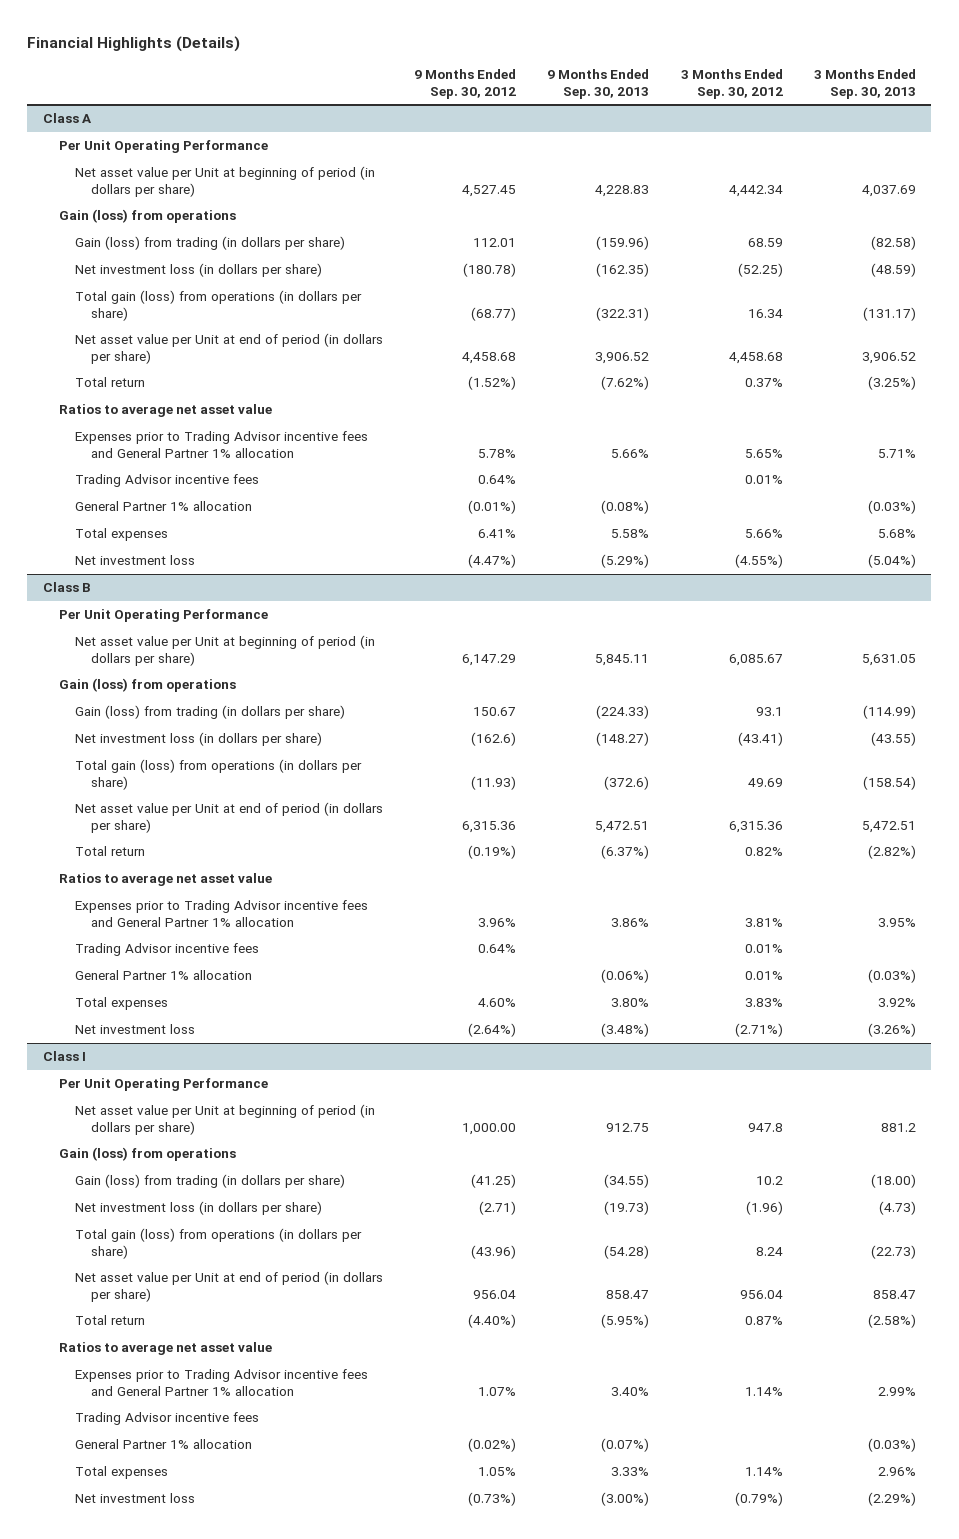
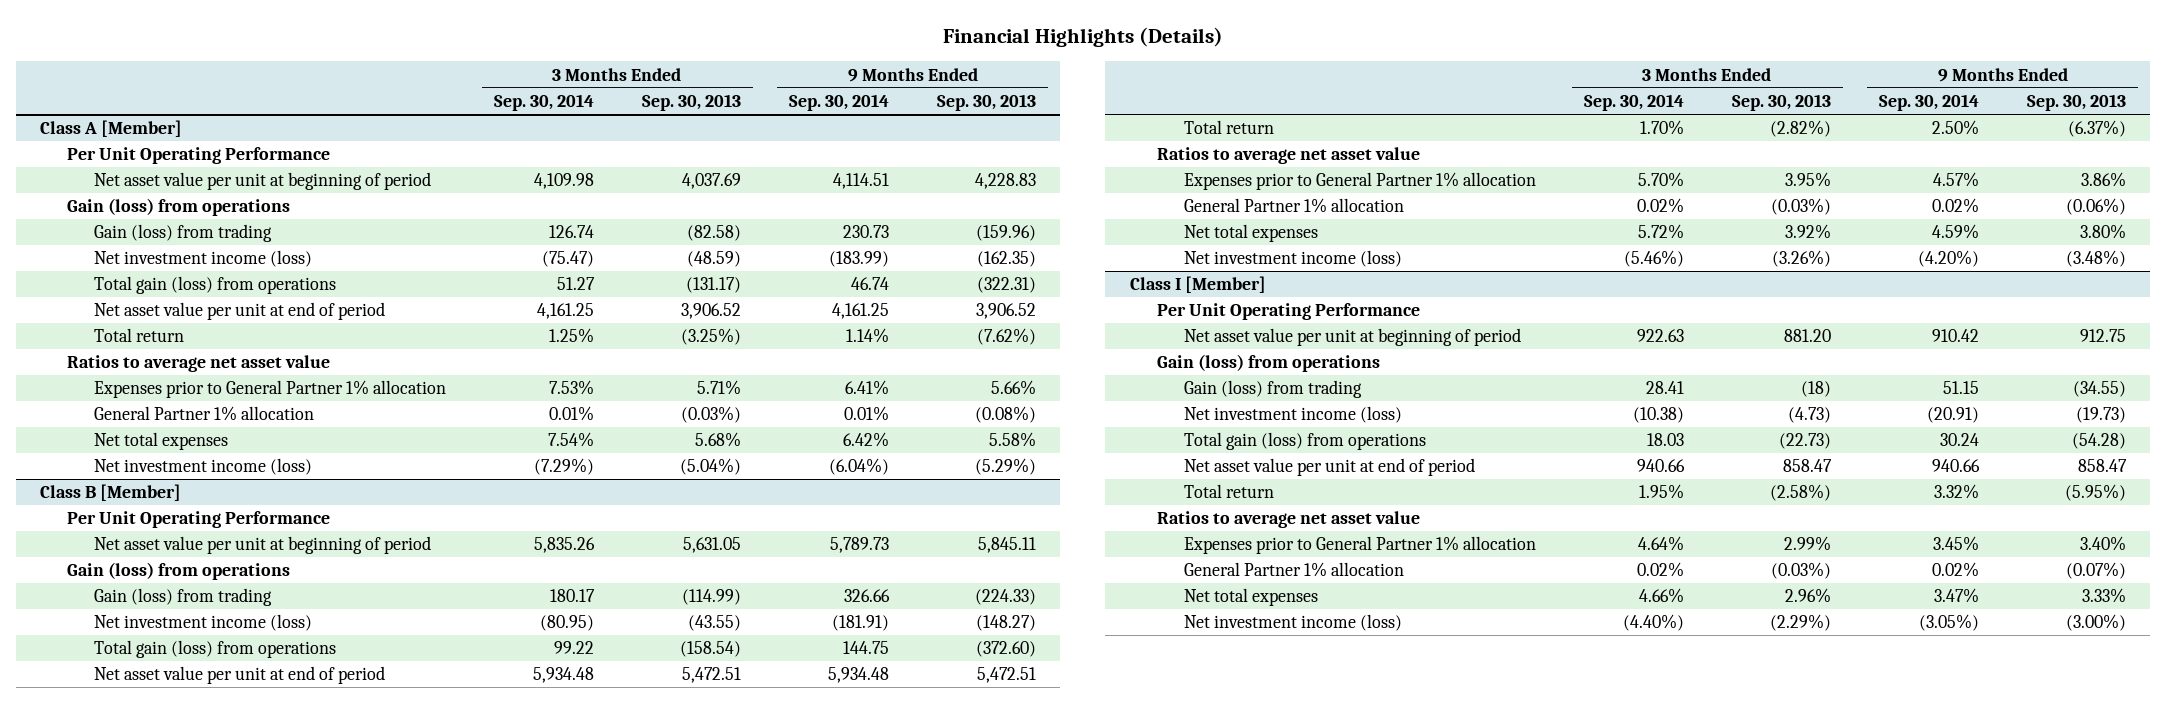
- | 9 Months Ended Sep. 30, 2012 | 9 Months Ended Sep. 30, 2013 | 3 Months Ended Sep. 30, 2012 | 3 Months Ended Sep. 30, 2013
+ | 3 Months Ended Sep. 30, 2014 | 3 Months Ended Sep. 30, 2013 | 9 Months Ended Sep. 30, 2014 | 9 Months Ended Sep. 30, 2013
- Class A
+ Class A [Member]
- Net asset value per Unit at beginning of period (in dollars per share) | 4,527.45 | 4,228.83 | 4,442.34 | 4,037.69
+ Net asset value per unit at beginning of period | 4,109.98 | 4,037.69 | 4,114.51 | 4,228.83
- Gain (loss) from trading (in dollars per share) | 112.01 | (159.96) | 68.59 | (82.58)
- Net investment loss (in dollars per share) | (180.78) | (162.35) | (52.25) | (48.59)
- Total gain (loss) from operations (in dollars per share) | (68.77) | (322.31) | 16.34 | (131.17)
- Net asset value per Unit at end of period (in dollars per share) | 4,458.68 | 3,906.52 | 4,458.68 | 3,906.52
+ Gain (loss) from trading | 126.74 | (82.58) | 230.73 | (159.96)
+ Net investment income (loss) | (75.47) | (48.59) | (183.99) | (162.35)
+ Total gain (loss) from operations | 51.27 | (131.17) | 46.74 | (322.31)
+ Net asset value per unit at end of period | 4,161.25 | 3,906.52 | 4,161.25 | 3,906.52
- Expenses prior to Trading Advisor incentive fees and General Partner 1% allocation | 5.78% | 5.66% | 5.65% | 5.71%
- Trading Advisor incentive fees | 0.64% | | 0.01% |
+ Expenses prior to General Partner 1% allocation | 7.53% | 5.71% | 6.41% | 5.66%
- Total expenses | 6.41% | 5.58% | 5.66% | 5.68%
- Net investment loss | (4.47%) | (5.29%) | (4.55%) | (5.04%)
- Class B
+ Net total expenses | 7.54% | 5.68% | 6.42% | 5.58%
+ Net investment income (loss) | (7.29%) | (5.04%) | (6.04%) | (5.29%)
+ Class B [Member]
- Net asset value per Unit at beginning of period (in dollars per share) | 6,147.29 | 5,845.11 | 6,085.67 | 5,631.05
+ Net asset value per unit at beginning of period | 5,835.26 | 5,631.05 | 5,789.73 | 5,845.11
- Gain (loss) from trading (in dollars per share) | 150.67 | (224.33) | 93.1 | (114.99)
- Net investment loss (in dollars per share) | (162.6) | (148.27) | (43.41) | (43.55)
- Total gain (loss) from operations (in dollars per share) | (11.93) | (372.6) | 49.69 | (158.54)
- Net asset value per Unit at end of period (in dollars per share) | 6,315.36 | 5,472.51 | 6,315.36 | 5,472.51
+ Gain (loss) from trading | 180.17 | (114.99) | 326.66 | (224.33)
+ Net investment income (loss) | (80.95) | (43.55) | (181.91) | (148.27)
+ Total gain (loss) from operations | 99.22 | (158.54) | 144.75 | (372.60)
+ Net asset value per unit at end of period | 5,934.48 | 5,472.51 | 5,934.48 | 5,472.51
- Expenses prior to Trading Advisor incentive fees and General Partner 1% allocation | 3.96% | 3.86% | 3.81% | 3.95%
- Trading Advisor incentive fees | 0.64% | | 0.01% |
+ Expenses prior to General Partner 1% allocation | 5.70% | 3.95% | 4.57% | 3.86%
- Total expenses | 4.60% | 3.80% | 3.83% | 3.92%
- Net investment loss | (2.64%) | (3.48%) | (2.71%) | (3.26%)
- Class I
+ Net total expenses | 5.72% | 3.92% | 4.59% | 3.80%
+ Net investment income (loss) | (5.46%) | (3.26%) | (4.20%) | (3.48%)
+ Class I [Member]
- Net asset value per Unit at beginning of period (in dollars per share) | 1,000.00 | 912.75 | 947.8 | 881.2
+ Net asset value per unit at beginning of period | 922.63 | 881.20 | 910.42 | 912.75
- Gain (loss) from trading (in dollars per share) | (41.25) | (34.55) | 10.2 | (18.00)
- Net investment loss (in dollars per share) | (2.71) | (19.73) | (1.96) | (4.73)
- Total gain (loss) from operations (in dollars per share) | (43.96) | (54.28) | 8.24 | (22.73)
- Net asset value per Unit at end of period (in dollars per share) | 956.04 | 858.47 | 956.04 | 858.47
+ Gain (loss) from trading | 28.41 | (18) | 51.15 | (34.55)
+ Net investment income (loss) | (10.38) | (4.73) | (20.91) | (19.73)
+ Total gain (loss) from operations | 18.03 | (22.73) | 30.24 | (54.28)
+ Net asset value per unit at end of period | 940.66 | 858.47 | 940.66 | 858.47
- Expenses prior to Trading Advisor incentive fees and General Partner 1% allocation | 1.07% | 3.40% | 1.14% | 2.99%
- Trading Advisor incentive fees
+ Expenses prior to General Partner 1% allocation | 4.64% | 2.99% | 3.45% | 3.40%
- Total expenses | 1.05% | 3.33% | 1.14% | 2.96%
- Net investment loss | (0.73%) | (3.00%) | (0.79%) | (2.29%)
+ Net total expenses | 4.66% | 2.96% | 3.47% | 3.33%
+ Net investment income (loss) | (4.40%) | (2.29%) | (3.05%) | (3.00%)

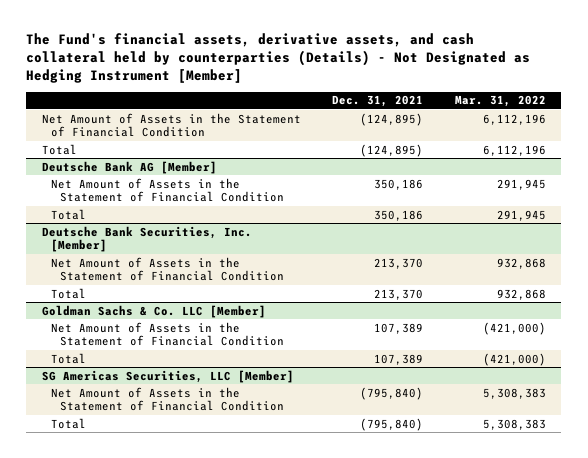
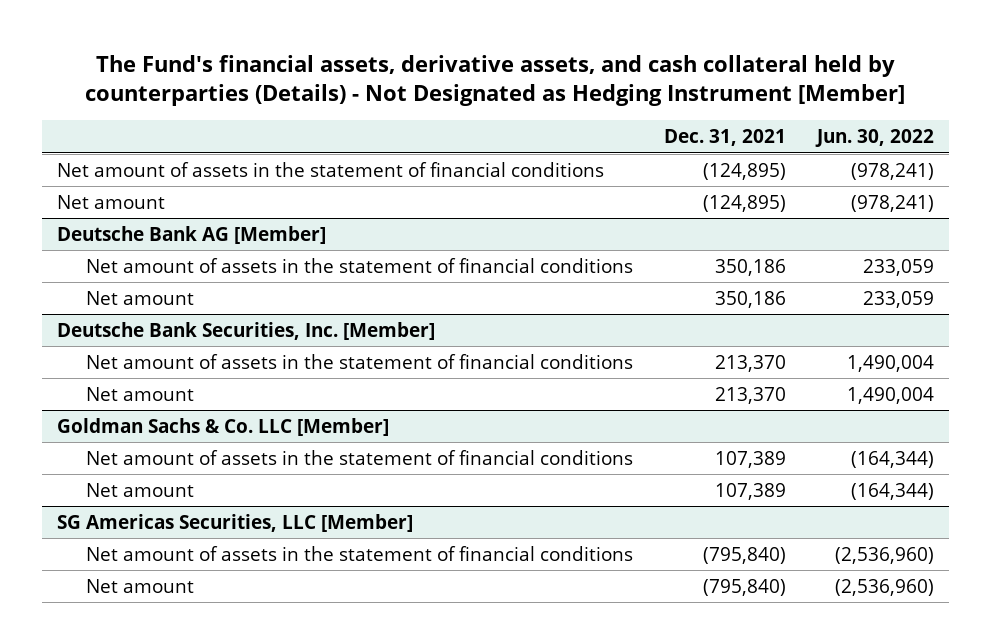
- | Dec. 31, 2021 | Mar. 31, 2022
+ | Dec. 31, 2021 | Jun. 30, 2022
- Net Amount of Assets in the Statement of Financial Condition | (124,895) | 6,112,196
- Total | (124,895) | 6,112,196
+ Net amount of assets in the statement of financial conditions | (124,895) | (978,241)
+ Net amount | (124,895) | (978,241)
@ Deutsche Bank AG [Member]
- Net Amount of Assets in the Statement of Financial Condition | 350,186 | 291,945
- Total | 350,186 | 291,945
+ Net amount of assets in the statement of financial conditions | 350,186 | 233,059
+ Net amount | 350,186 | 233,059
@ Deutsche Bank Securities, Inc. [Member]
- Net Amount of Assets in the Statement of Financial Condition | 213,370 | 932,868
- Total | 213,370 | 932,868
+ Net amount of assets in the statement of financial conditions | 213,370 | 1,490,004
+ Net amount | 213,370 | 1,490,004
@ Goldman Sachs & Co. LLC [Member]
- Net Amount of Assets in the Statement of Financial Condition | 107,389 | (421,000)
- Total | 107,389 | (421,000)
+ Net amount of assets in the statement of financial conditions | 107,389 | (164,344)
+ Net amount | 107,389 | (164,344)
@ SG Americas Securities, LLC [Member]
- Net Amount of Assets in the Statement of Financial Condition | (795,840) | 5,308,383
- Total | (795,840) | 5,308,383
+ Net amount of assets in the statement of financial conditions | (795,840) | (2,536,960)
+ Net amount | (795,840) | (2,536,960)

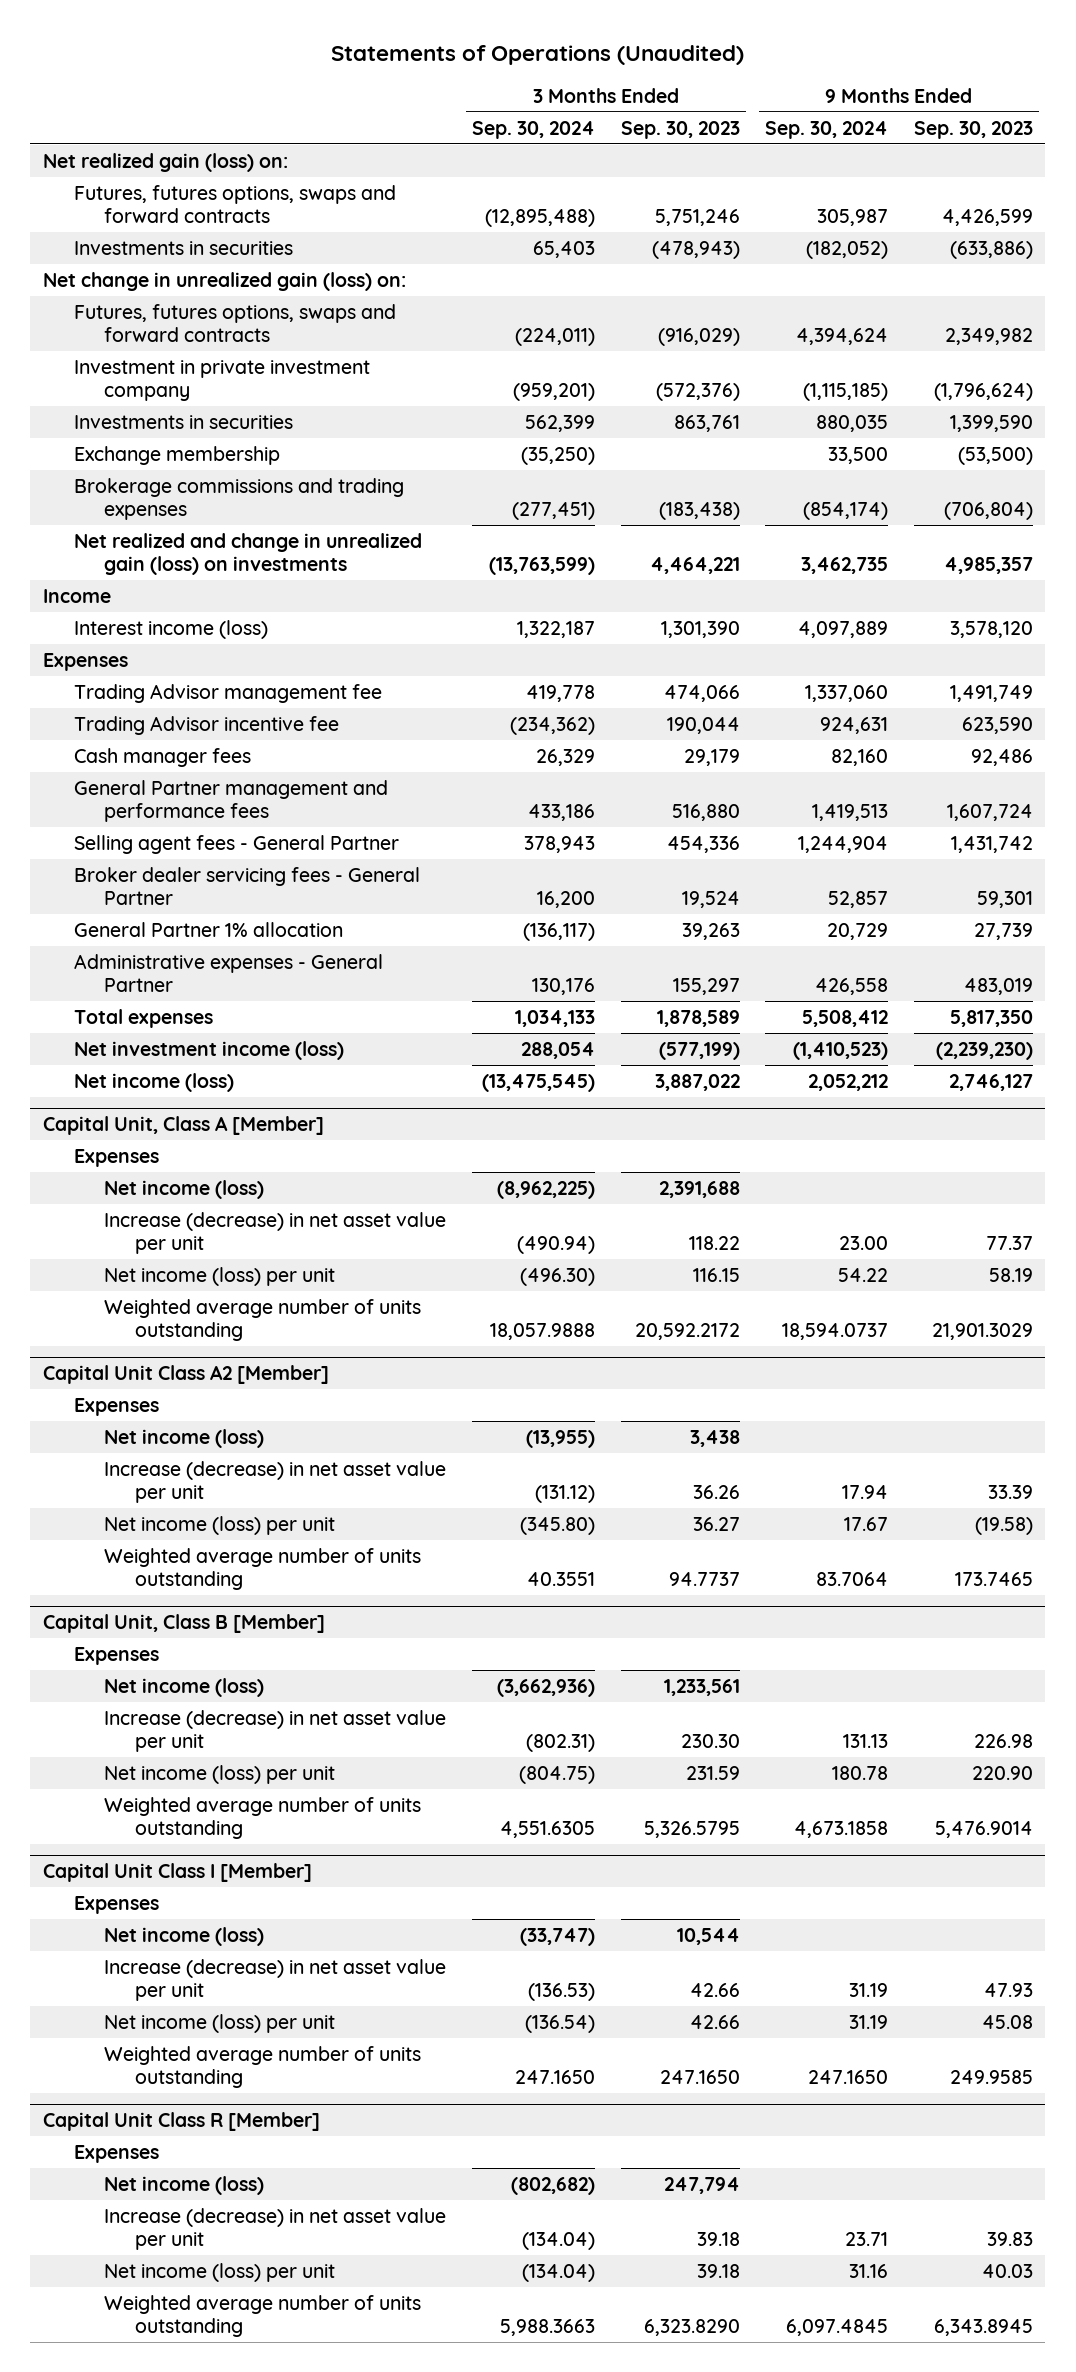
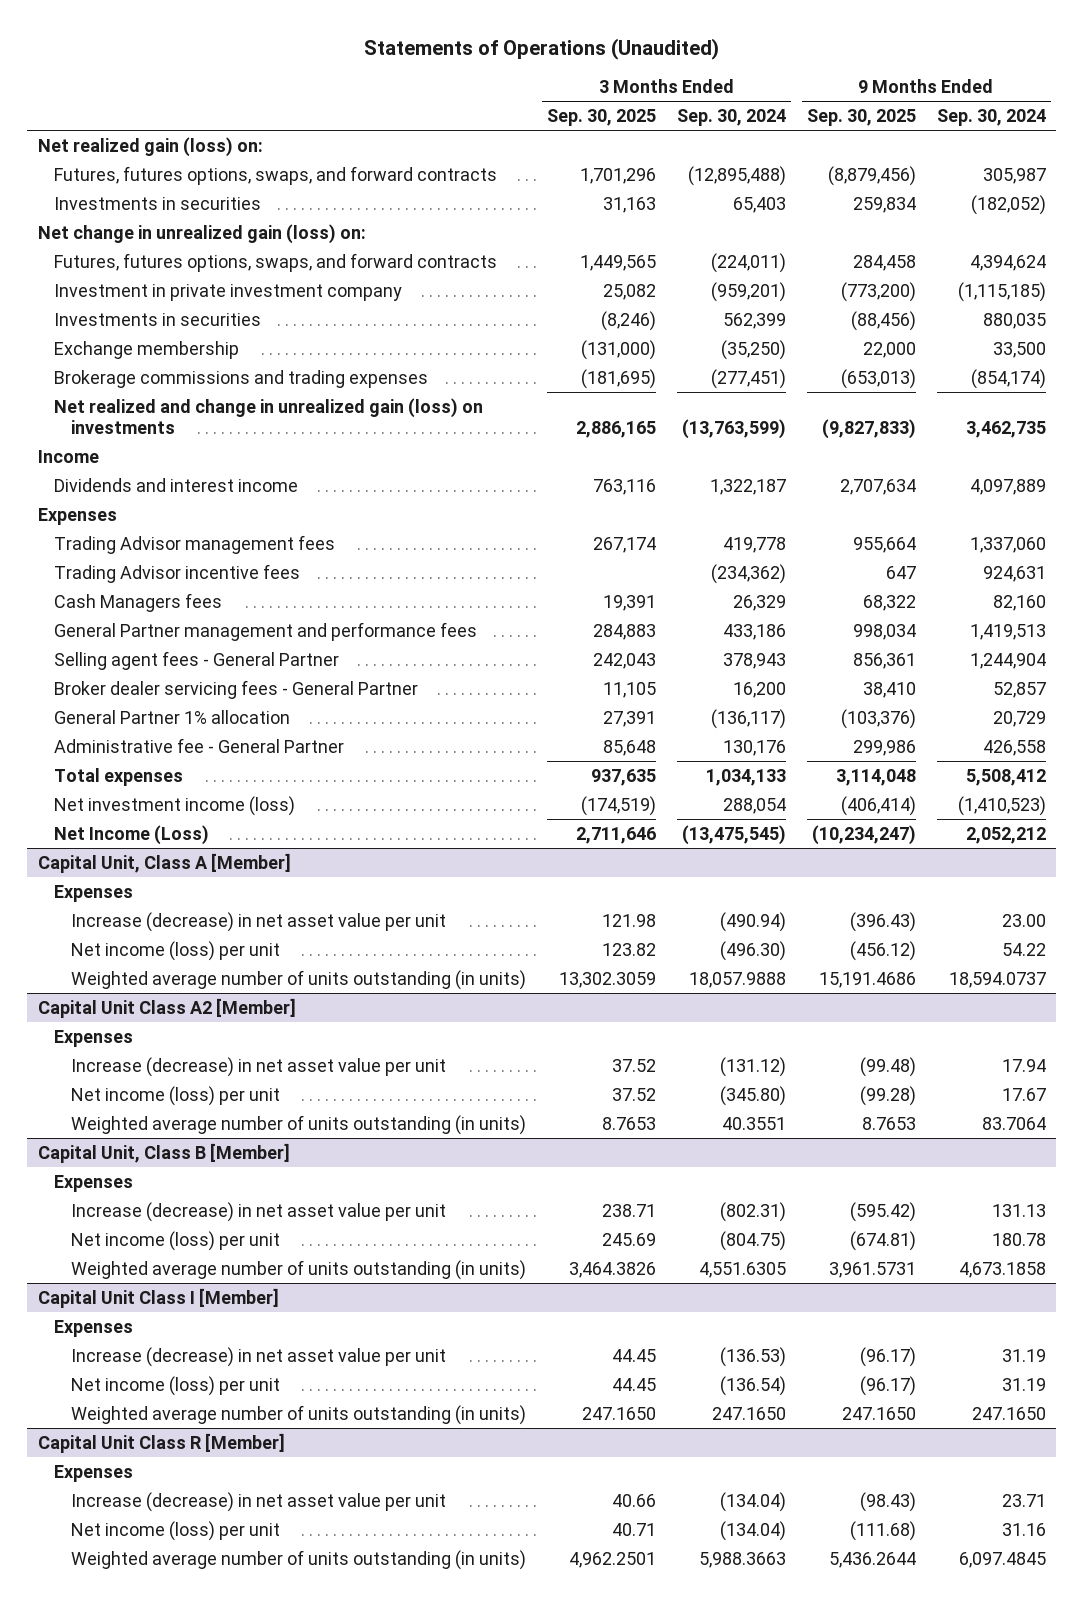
- | 3 Months Ended Sep. 30, 2024 | 3 Months Ended Sep. 30, 2023 | 9 Months Ended Sep. 30, 2024 | 9 Months Ended Sep. 30, 2023
+ | 3 Months Ended Sep. 30, 2025 | 3 Months Ended Sep. 30, 2024 | 9 Months Ended Sep. 30, 2025 | 9 Months Ended Sep. 30, 2024
- Futures, futures options, swaps and forward contracts | (12,895,488) | 5,751,246 | 305,987 | 4,426,599
+ Futures, futures options, swaps, and forward contracts | 1,701,296 | (12,895,488) | (8,879,456) | 305,987
- Futures, futures options, swaps and forward contracts | (224,011) | (916,029) | 4,394,624 | 2,349,982
+ Futures, futures options, swaps, and forward contracts | 1,449,565 | (224,011) | 284,458 | 4,394,624
- Interest income (loss) | 1,322,187 | 1,301,390 | 4,097,889 | 3,578,120
+ Dividends and interest income | 763,116 | 1,322,187 | 2,707,634 | 4,097,889
- Trading Advisor management fee | 419,778 | 474,066 | 1,337,060 | 1,491,749
- Trading Advisor incentive fee | (234,362) | 190,044 | 924,631 | 623,590
- Cash manager fees | 26,329 | 29,179 | 82,160 | 92,486
+ Trading Advisor management fees | 267,174 | 419,778 | 955,664 | 1,337,060
+ Trading Advisor incentive fees | | (234,362) | 647 | 924,631
+ Cash Managers fees | 19,391 | 26,329 | 68,322 | 82,160
- Administrative expenses - General Partner | 130,176 | 155,297 | 426,558 | 483,019
+ Administrative fee - General Partner | 85,648 | 130,176 | 299,986 | 426,558
- Net income (loss) | (13,475,545) | 3,887,022 | 2,052,212 | 2,746,127
+ Net Income (Loss) | 2,711,646 | (13,475,545) | (10,234,247) | 2,052,212
@ Capital Unit, Class A [Member]
- Net income (loss) | (8,962,225) | 2,391,688 | |
- Weighted average number of units outstanding | 18,057.9888 | 20,592.2172 | 18,594.0737 | 21,901.3029
+ Weighted average number of units outstanding (in units) | 13,302.3059 | 18,057.9888 | 15,191.4686 | 18,594.0737
@ Capital Unit Class A2 [Member]
- Net income (loss) | (13,955) | 3,438 | |
- Weighted average number of units outstanding | 40.3551 | 94.7737 | 83.7064 | 173.7465
+ Weighted average number of units outstanding (in units) | 8.7653 | 40.3551 | 8.7653 | 83.7064
@ Capital Unit, Class B [Member]
- Net income (loss) | (3,662,936) | 1,233,561 | |
- Weighted average number of units outstanding | 4,551.6305 | 5,326.5795 | 4,673.1858 | 5,476.9014
+ Weighted average number of units outstanding (in units) | 3,464.3826 | 4,551.6305 | 3,961.5731 | 4,673.1858
@ Capital Unit Class I [Member]
- Net income (loss) | (33,747) | 10,544 | |
- Weighted average number of units outstanding | 247.1650 | 247.1650 | 247.1650 | 249.9585
+ Weighted average number of units outstanding (in units) | 247.1650 | 247.1650 | 247.1650 | 247.1650
@ Capital Unit Class R [Member]
- Net income (loss) | (802,682) | 247,794 | |
- Weighted average number of units outstanding | 5,988.3663 | 6,323.8290 | 6,097.4845 | 6,343.8945
+ Weighted average number of units outstanding (in units) | 4,962.2501 | 5,988.3663 | 5,436.2644 | 6,097.4845

